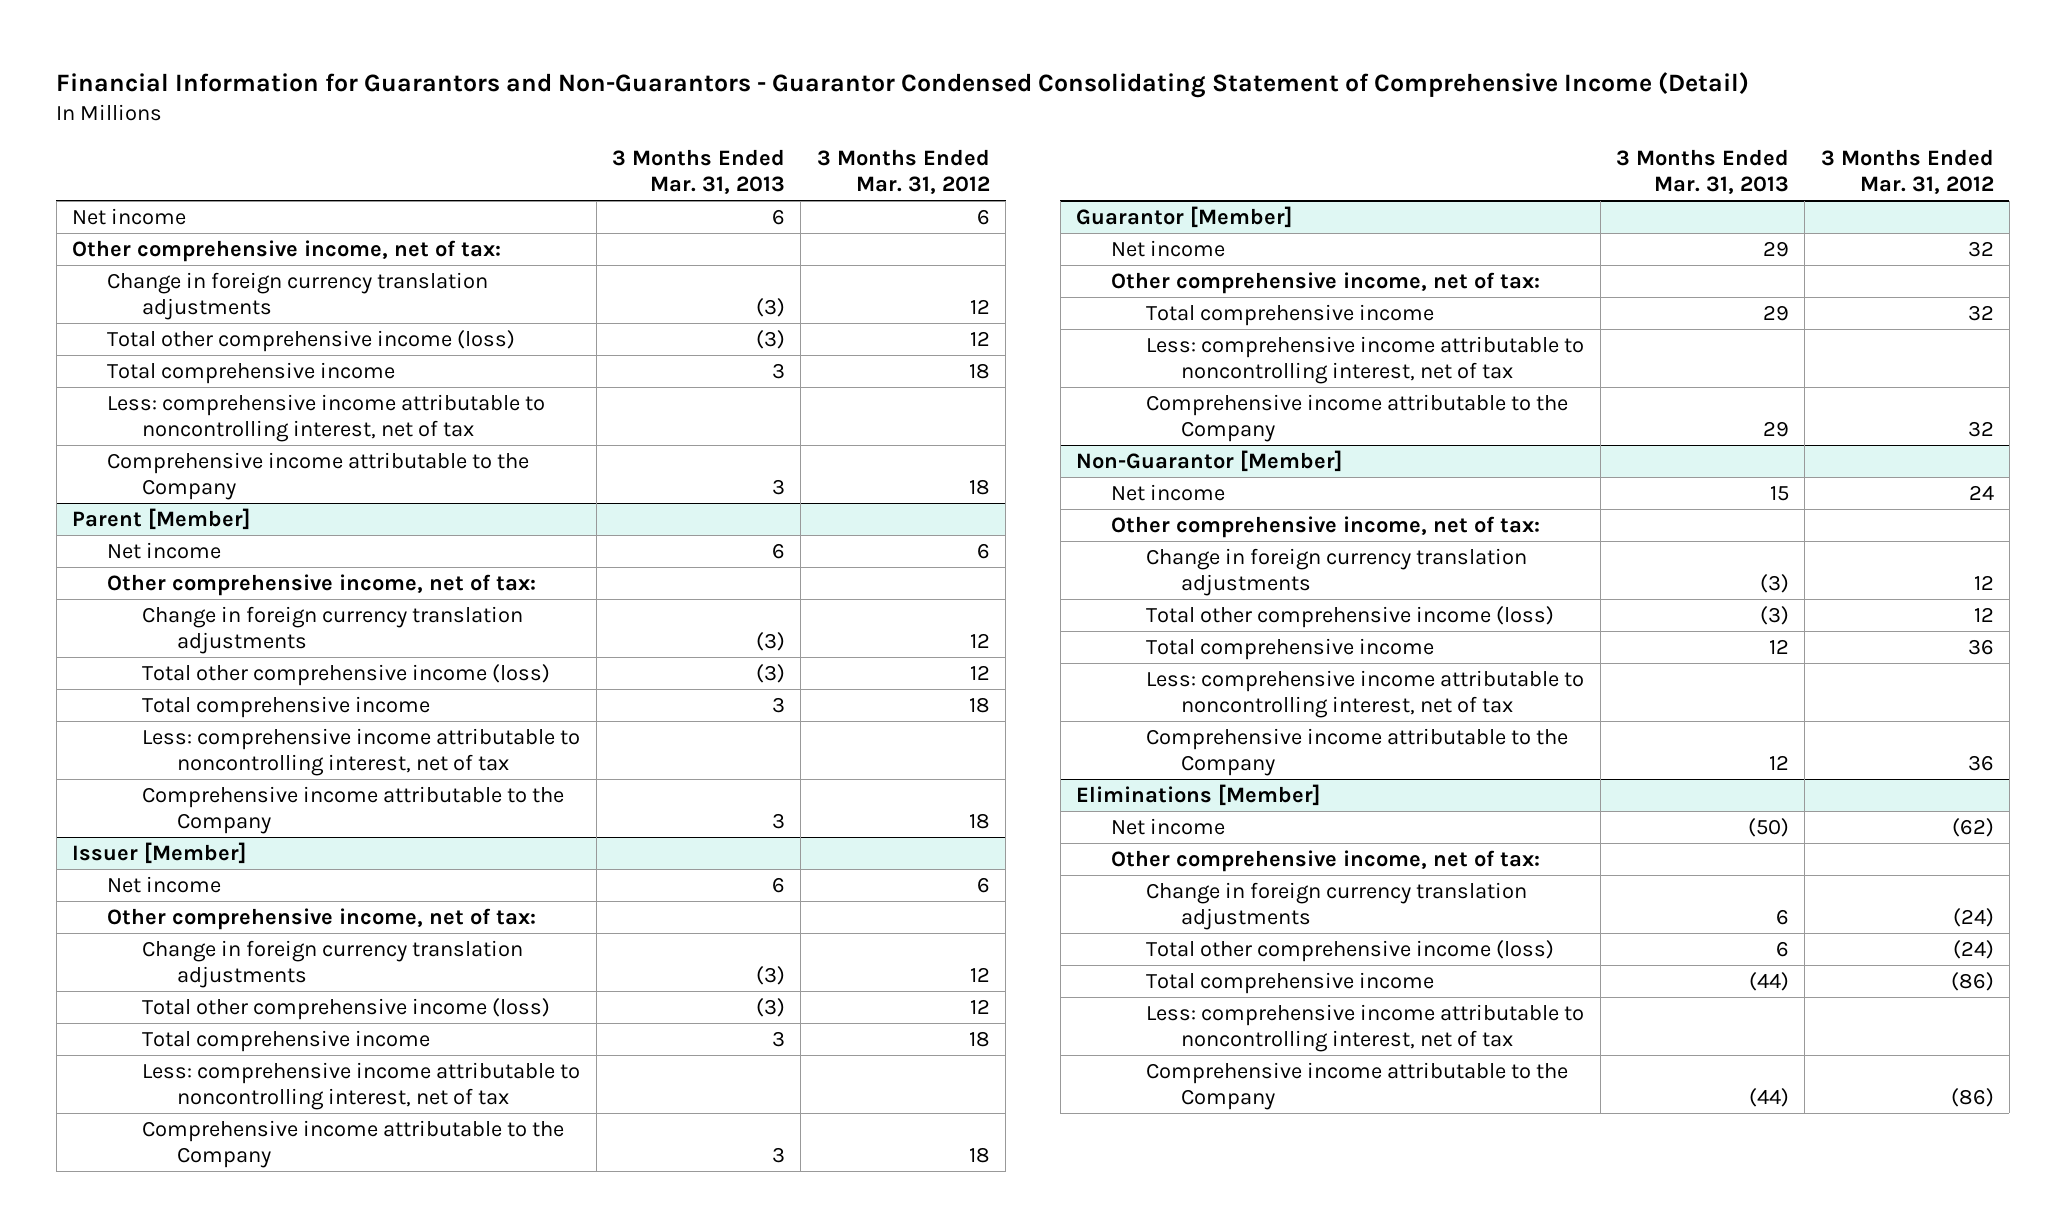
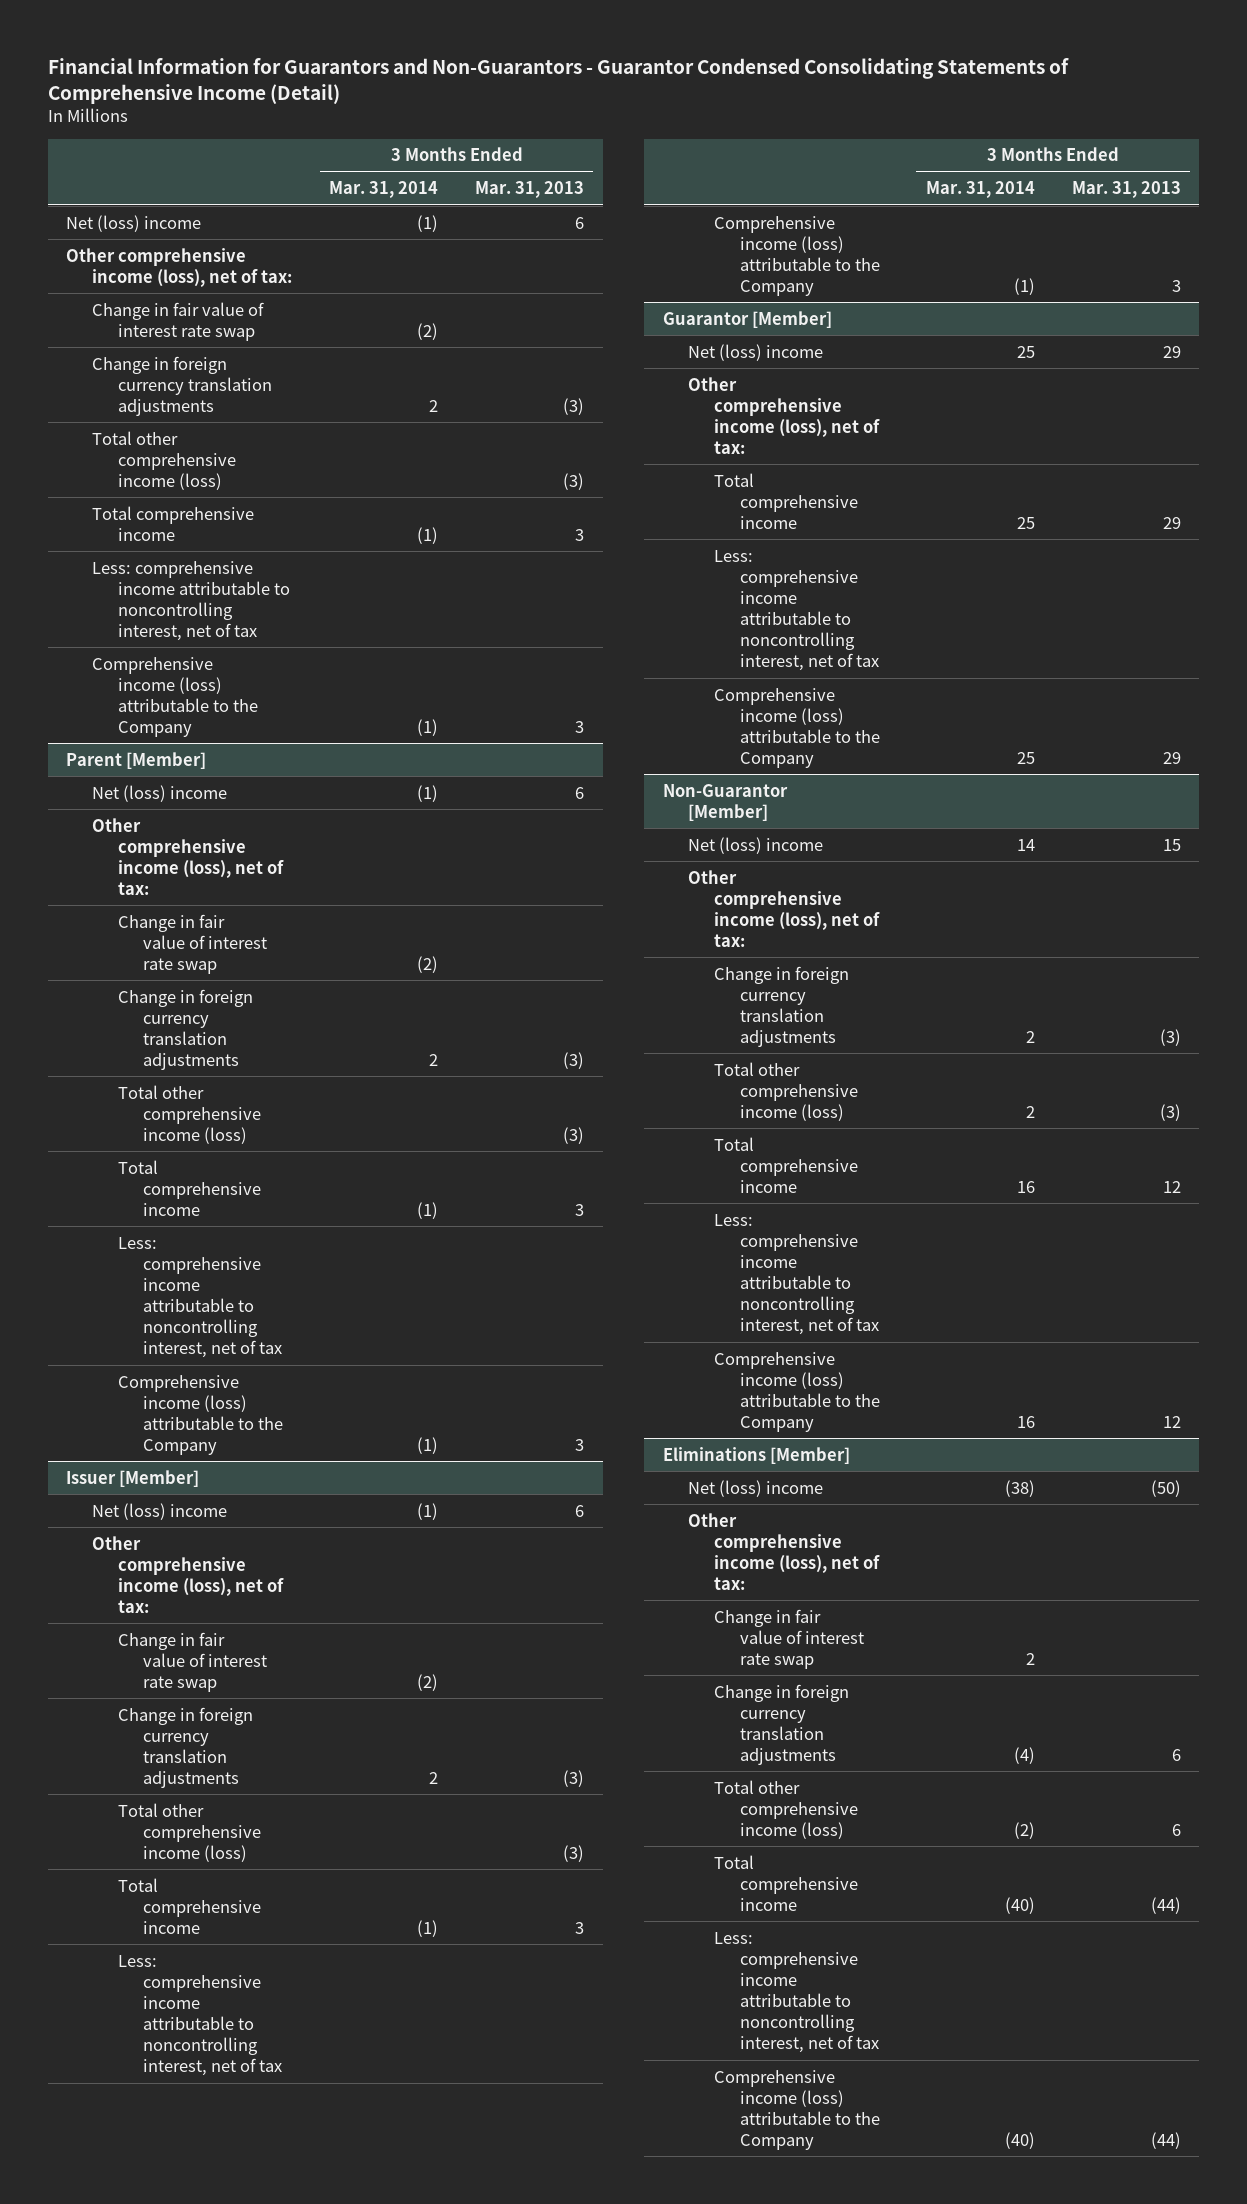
- Financial Information for Guarantors and Non-Guarantors - Guarantor Condensed Consolidating Statement of Comprehensive Income (Detail)
+ Financial Information for Guarantors and Non-Guarantors - Guarantor Condensed Consolidating Statements of Comprehensive Income (Detail)
- | 3 Months Ended Mar. 31, 2013 | 3 Months Ended Mar. 31, 2012
+ | 3 Months Ended Mar. 31, 2014 | 3 Months Ended Mar. 31, 2013
- Net income | 6 | 6
- Other comprehensive income, net of tax:
+ Net (loss) income | (1) | 6
+ Other comprehensive income (loss), net of tax:
+ Change in fair value of interest rate swap | (2) |
- Comprehensive income attributable to the Company | 3 | 18
+ Comprehensive income (loss) attributable to the Company | (1) | 3
@ Parent [Member]
- Net income | 6 | 6
- Other comprehensive income, net of tax:
+ Net (loss) income | (1) | 6
+ Other comprehensive income (loss), net of tax:
+ Change in fair value of interest rate swap | (2) |
- Comprehensive income attributable to the Company | 3 | 18
+ Comprehensive income (loss) attributable to the Company | (1) | 3
@ Issuer [Member]
- Net income | 6 | 6
- Other comprehensive income, net of tax:
+ Net (loss) income | (1) | 6
+ Other comprehensive income (loss), net of tax:
+ Change in fair value of interest rate swap | (2) |
- Comprehensive income attributable to the Company | 3 | 18
+ Comprehensive income (loss) attributable to the Company | (1) | 3
@ Guarantor [Member]
- Net income | 29 | 32
- Other comprehensive income, net of tax:
+ Net (loss) income | 25 | 29
+ Other comprehensive income (loss), net of tax:
- Comprehensive income attributable to the Company | 29 | 32
+ Comprehensive income (loss) attributable to the Company | 25 | 29
@ Non-Guarantor [Member]
- Net income | 15 | 24
- Other comprehensive income, net of tax:
+ Net (loss) income | 14 | 15
+ Other comprehensive income (loss), net of tax:
- Comprehensive income attributable to the Company | 12 | 36
+ Comprehensive income (loss) attributable to the Company | 16 | 12
@ Eliminations [Member]
- Net income | (50) | (62)
- Other comprehensive income, net of tax:
+ Net (loss) income | (38) | (50)
+ Other comprehensive income (loss), net of tax:
+ Change in fair value of interest rate swap | 2 |
- Comprehensive income attributable to the Company | (44) | (86)
+ Comprehensive income (loss) attributable to the Company | (40) | (44)

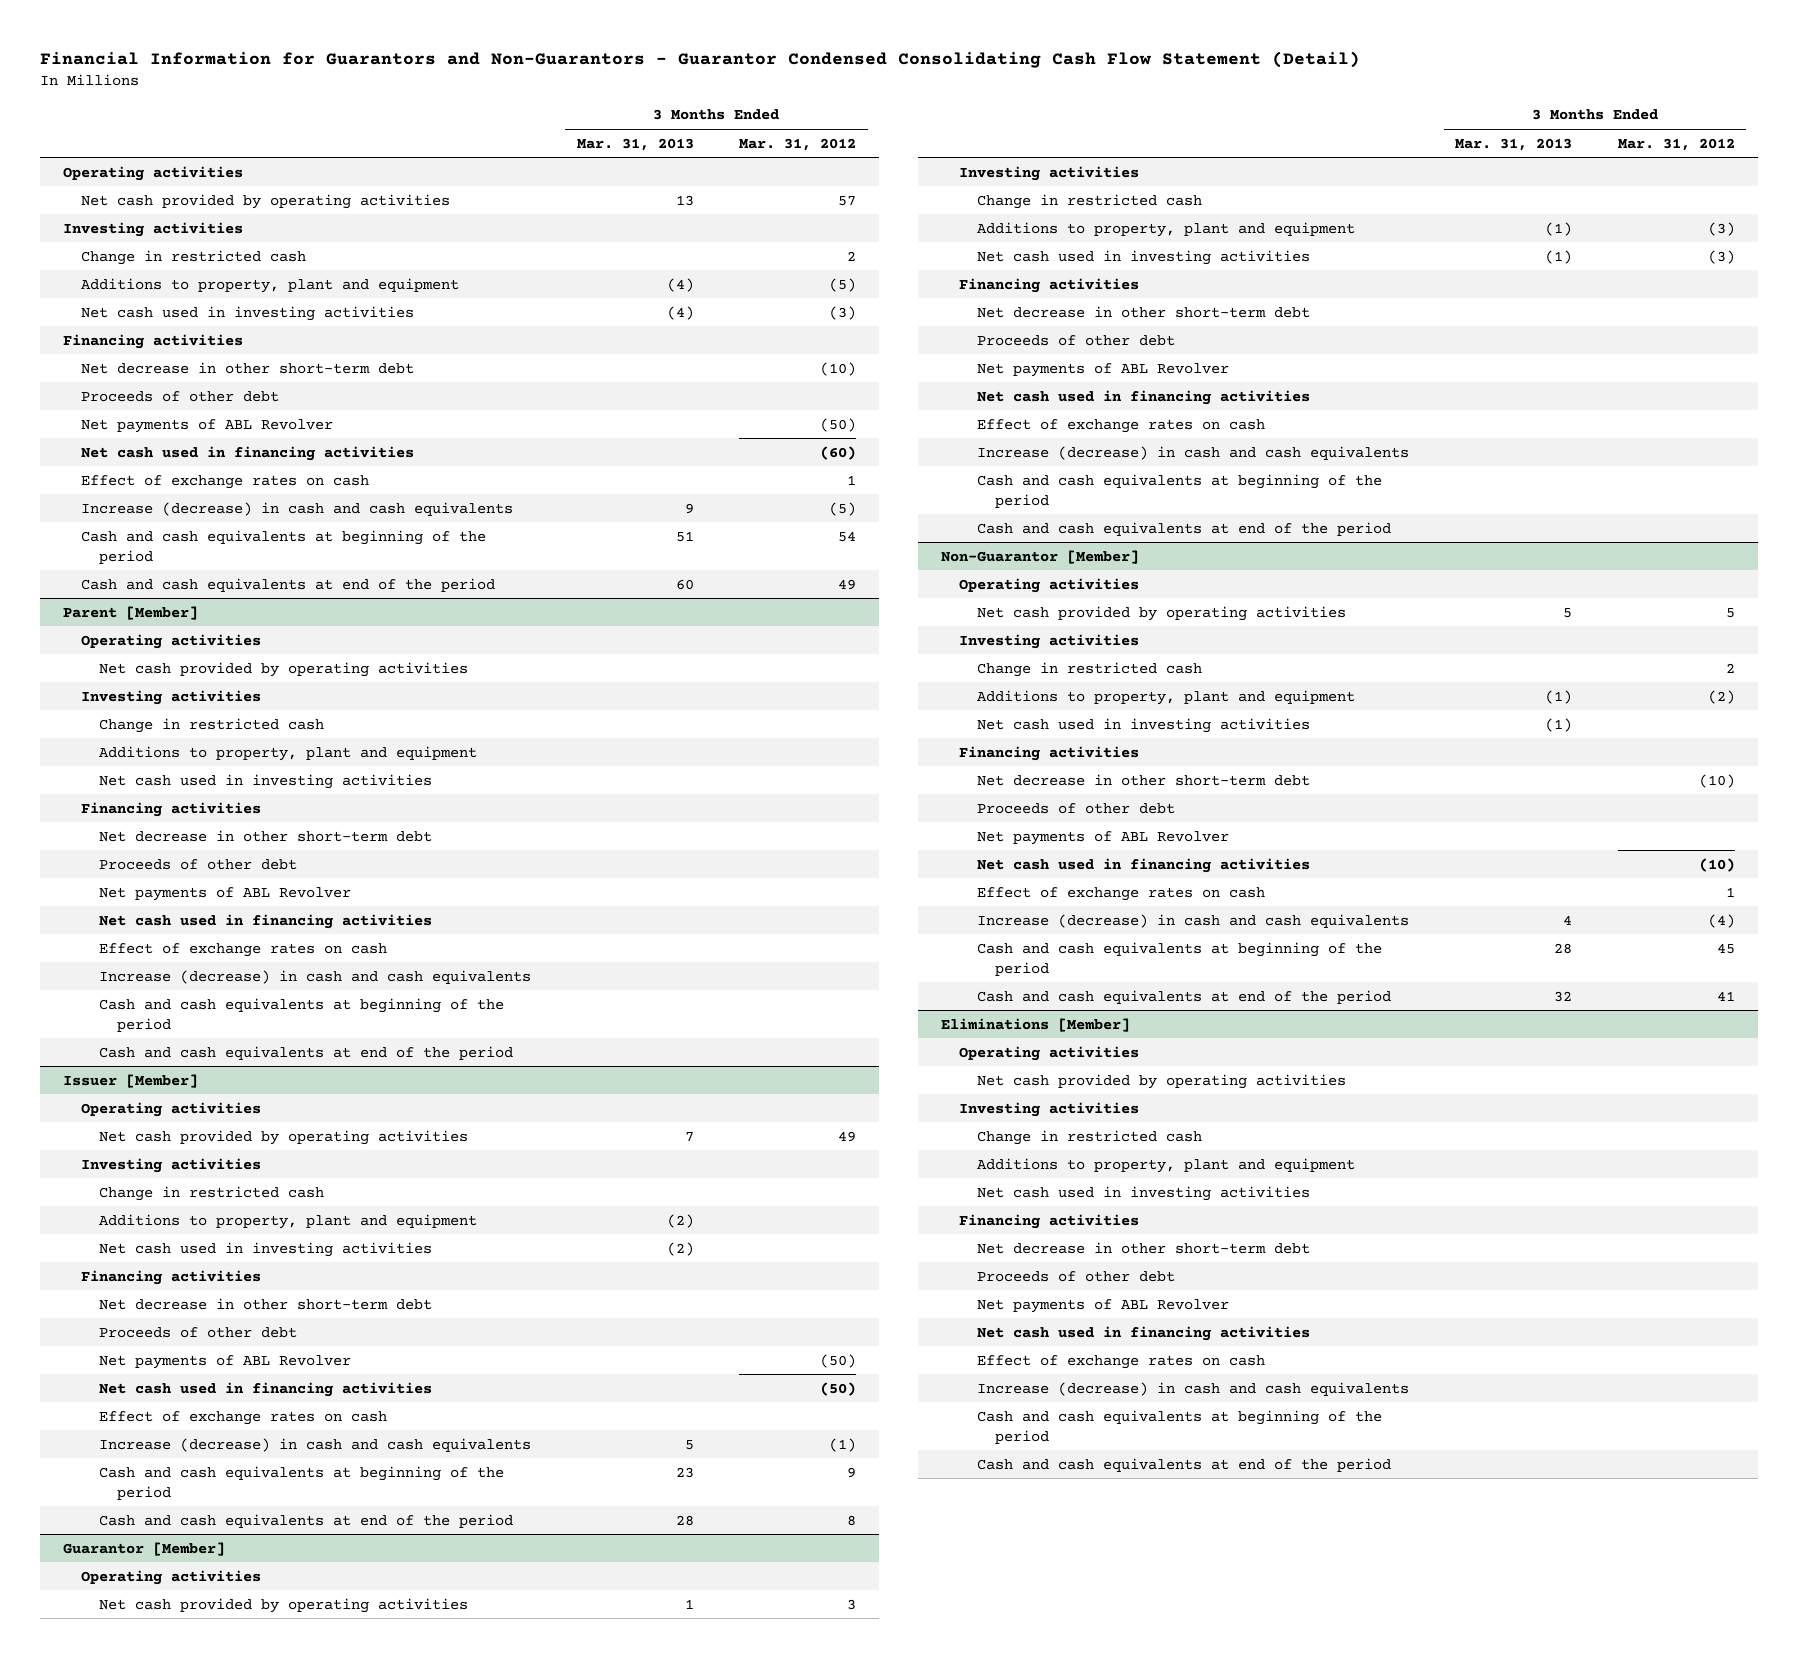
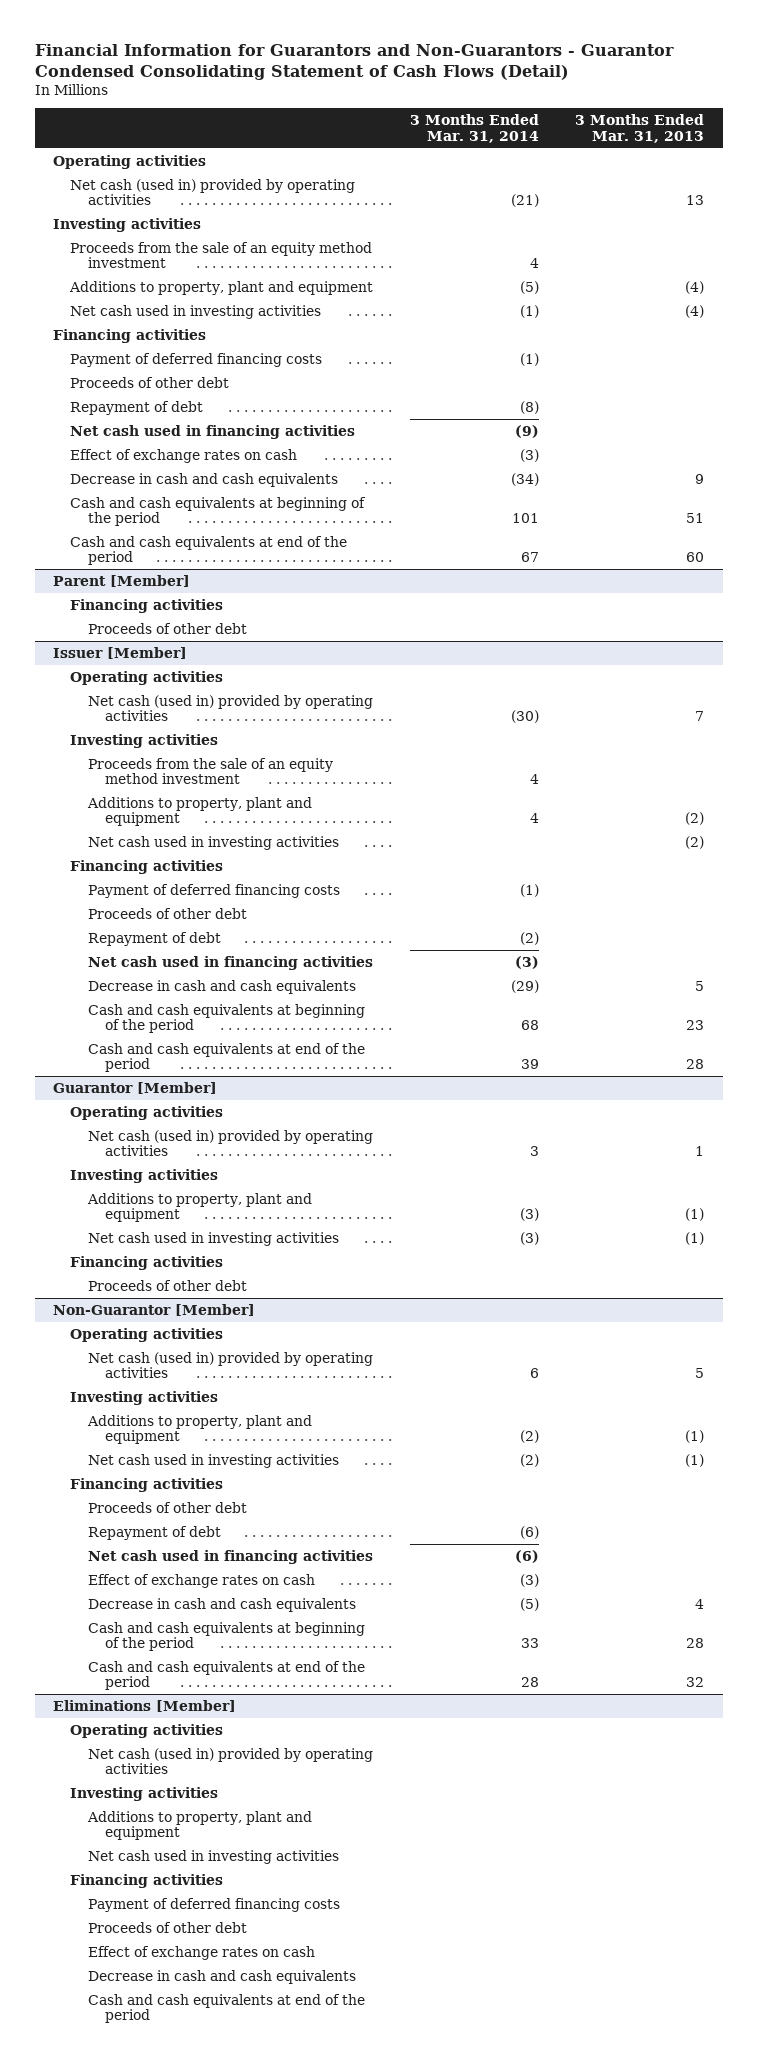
- Financial Information for Guarantors and Non-Guarantors - Guarantor Condensed Consolidating Cash Flow Statement (Detail)
+ Financial Information for Guarantors and Non-Guarantors - Guarantor Condensed Consolidating Statement of Cash Flows (Detail)
- | 3 Months Ended Mar. 31, 2013 | 3 Months Ended Mar. 31, 2012
+ | 3 Months Ended Mar. 31, 2014 | 3 Months Ended Mar. 31, 2013
- Net cash provided by operating activities | 13 | 57
+ Net cash (used in) provided by operating activities | (21) | 13
- Change in restricted cash | | 2
+ Proceeds from the sale of an equity method investment | 4 |
- Net decrease in other short-term debt | | (10)
+ Payment of deferred financing costs | (1) |
- Net payments of ABL Revolver | | (50)
+ Repayment of debt | (8) |
- Increase (decrease) in cash and cash equivalents | 9 | (5)
+ Decrease in cash and cash equivalents | (34) | 9
@ Parent [Member]
- Operating activities
- Net cash provided by operating activities
- Investing activities
- Change in restricted cash
- Additions to property, plant and equipment
- Net cash used in investing activities
- Net decrease in other short-term debt
- Net payments of ABL Revolver
- Net cash used in financing activities
- Effect of exchange rates on cash
- Increase (decrease) in cash and cash equivalents
- Cash and cash equivalents at beginning of the period
- Cash and cash equivalents at end of the period
@ Issuer [Member]
- Net cash provided by operating activities | 7 | 49
+ Net cash (used in) provided by operating activities | (30) | 7
- Change in restricted cash
+ Proceeds from the sale of an equity method investment | 4 |
- Net decrease in other short-term debt
+ Payment of deferred financing costs | (1) |
- Net payments of ABL Revolver | | (50)
+ Repayment of debt | (2) |
- Effect of exchange rates on cash
- Increase (decrease) in cash and cash equivalents | 5 | (1)
+ Decrease in cash and cash equivalents | (29) | 5
@ Guarantor [Member]
- Net cash provided by operating activities | 1 | 3
+ Net cash (used in) provided by operating activities | 3 | 1
- Change in restricted cash
- Net decrease in other short-term debt
- Net payments of ABL Revolver
- Net cash used in financing activities
- Effect of exchange rates on cash
- Increase (decrease) in cash and cash equivalents
- Cash and cash equivalents at beginning of the period
- Cash and cash equivalents at end of the period
@ Non-Guarantor [Member]
- Net cash provided by operating activities | 5 | 5
+ Net cash (used in) provided by operating activities | 6 | 5
- Change in restricted cash | | 2
- Net decrease in other short-term debt | | (10)
- Net payments of ABL Revolver
+ Repayment of debt | (6) |
- Increase (decrease) in cash and cash equivalents | 4 | (4)
+ Decrease in cash and cash equivalents | (5) | 4
@ Eliminations [Member]
- Net cash provided by operating activities
+ Net cash (used in) provided by operating activities
- Change in restricted cash
- Net decrease in other short-term debt
+ Payment of deferred financing costs
- Net payments of ABL Revolver
- Net cash used in financing activities
- Increase (decrease) in cash and cash equivalents
- Cash and cash equivalents at beginning of the period
+ Decrease in cash and cash equivalents

